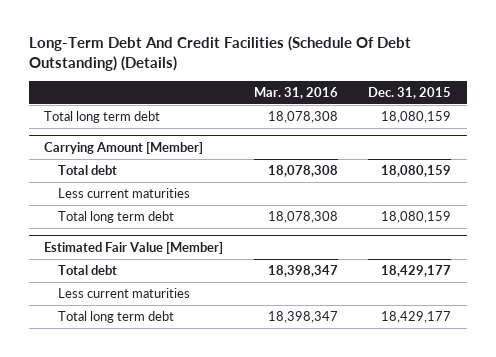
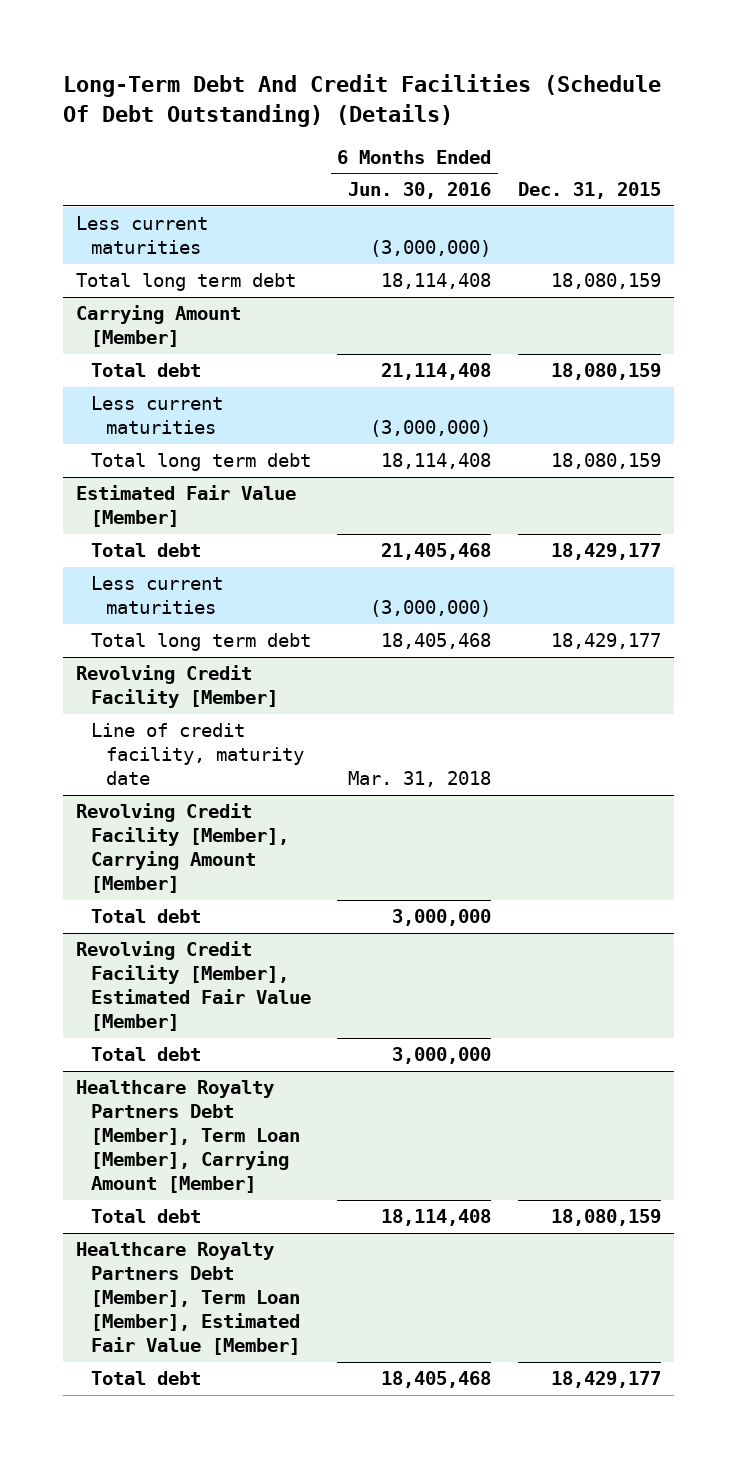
- | Mar. 31, 2016 | Dec. 31, 2015
+ | 6 Months Ended Jun. 30, 2016 | Dec. 31, 2015
+ Less current maturities | (3,000,000) |
+ Revolving Credit Facility [Member]
+ Line of credit facility, maturity date | Mar. 31, 2018 |
+ Revolving Credit Facility [Member], Carrying Amount [Member]
+ Total debt | 3,000,000 |
+ Revolving Credit Facility [Member], Estimated Fair Value [Member]
+ Total debt | 3,000,000 |
+ Healthcare Royalty Partners Debt [Member], Term Loan [Member], Carrying Amount [Member]
+ Total debt | 18,114,408 | 18,080,159
+ Healthcare Royalty Partners Debt [Member], Term Loan [Member], Estimated Fair Value [Member]
+ Total debt | 18,405,468 | 18,429,177

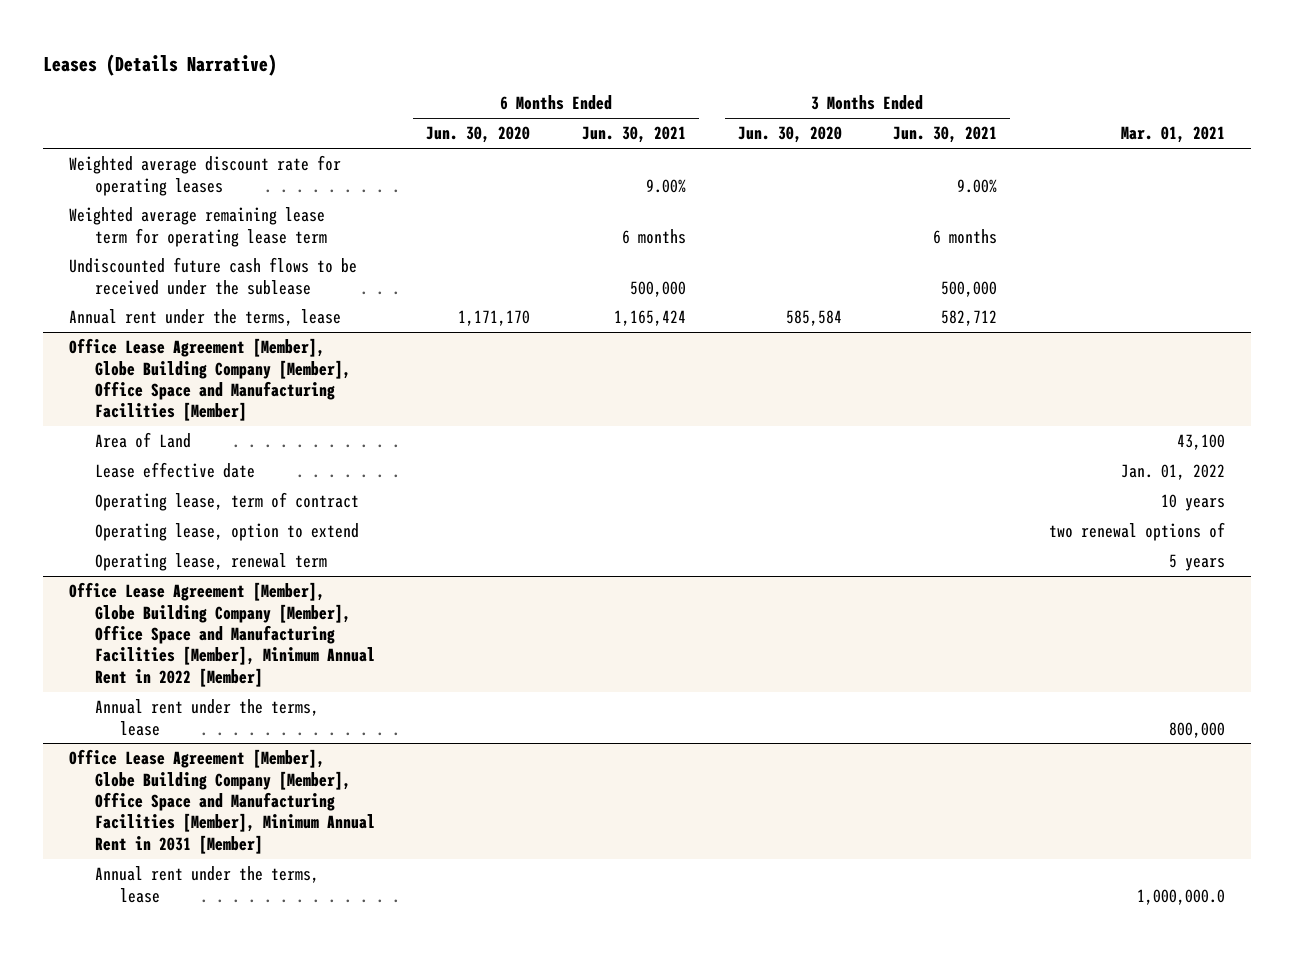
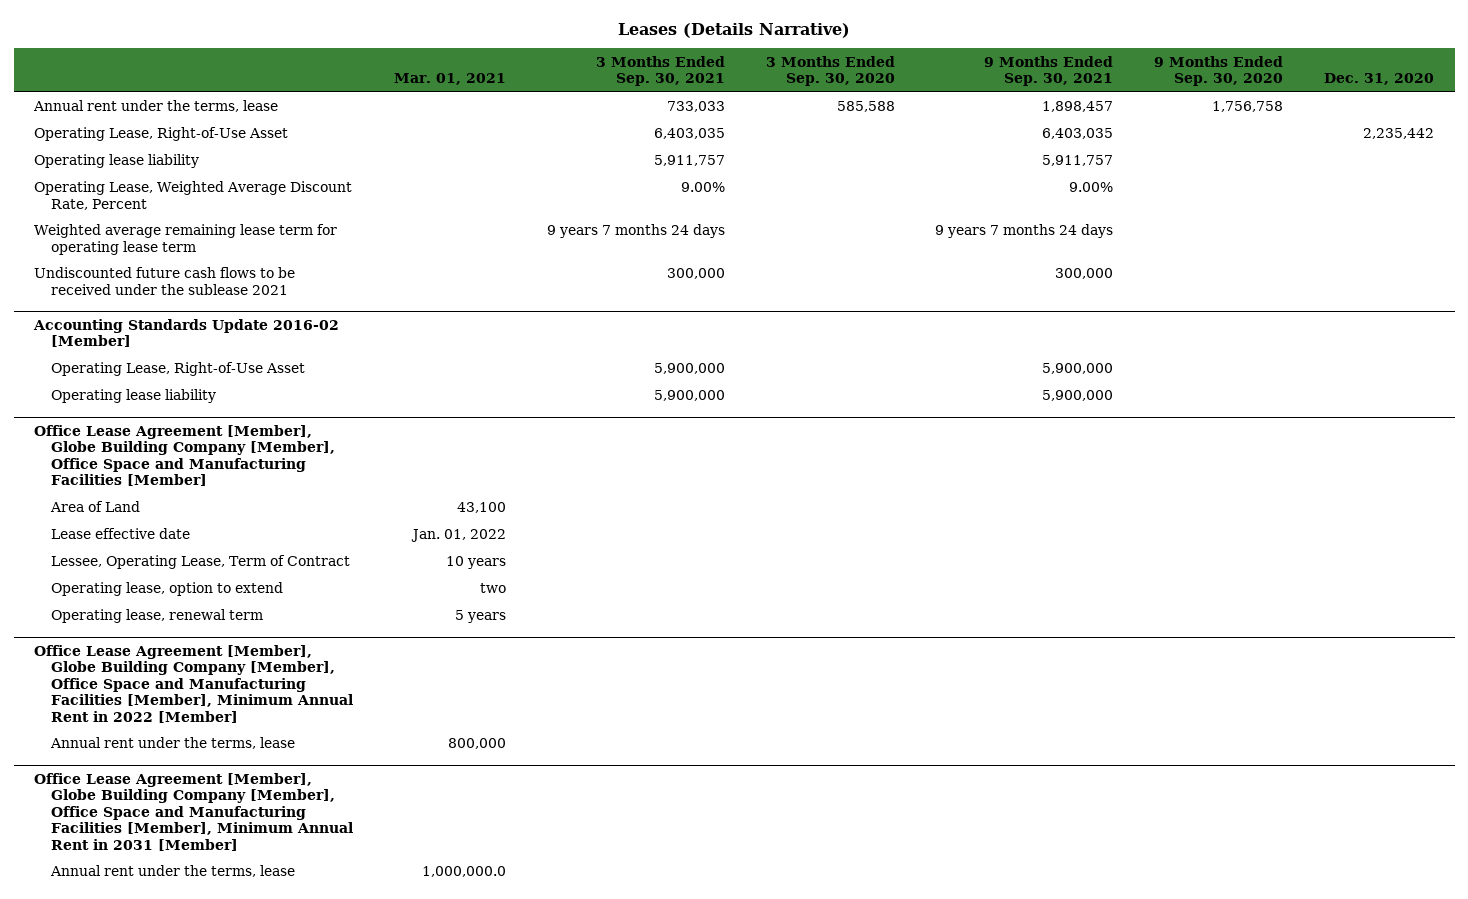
- | 6 Months Ended Jun. 30, 2020 | 6 Months Ended Jun. 30, 2021 | 3 Months Ended Jun. 30, 2020 | 3 Months Ended Jun. 30, 2021 | Mar. 01, 2021
+ | Mar. 01, 2021 | 3 Months Ended Sep. 30, 2021 | 3 Months Ended Sep. 30, 2020 | 9 Months Ended Sep. 30, 2021 | 9 Months Ended Sep. 30, 2020 | Dec. 31, 2020
- Weighted average discount rate for operating leases | | 9.00% | | 9.00% |
- Undiscounted future cash flows to be received under the sublease | | 500,000 | | 500,000 |
+ Operating Lease, Right-of-Use Asset | | 6,403,035 | | 6,403,035 | | 2,235,442
+ Operating lease liability | | 5,911,757 | | 5,911,757 | |
+ Operating Lease, Weighted Average Discount Rate, Percent | | 9.00% | | 9.00% | |
moved down: Weighted average remaining lease term for operating lease term | | 9 years 7 months 24 days | | 9 years 7 months 24 days | |
+ Undiscounted future cash flows to be received under the sublease 2021 | | 300,000 | | 300,000 | |
+ Accounting Standards Update 2016-02 [Member]
+ Operating Lease, Right-of-Use Asset | | 5,900,000 | | 5,900,000 | |
+ Operating lease liability | | 5,900,000 | | 5,900,000 | |
@ Office Lease Agreement [Member], Globe Building Company [Member], Office Space and Manufacturing Facilities [Member]
- Operating lease, term of contract | | | | | 10 years
- Operating lease, option to extend | | | | | two renewal options of
+ Lessee, Operating Lease, Term of Contract | 10 years | | | | |
+ Operating lease, option to extend | two | | | | |

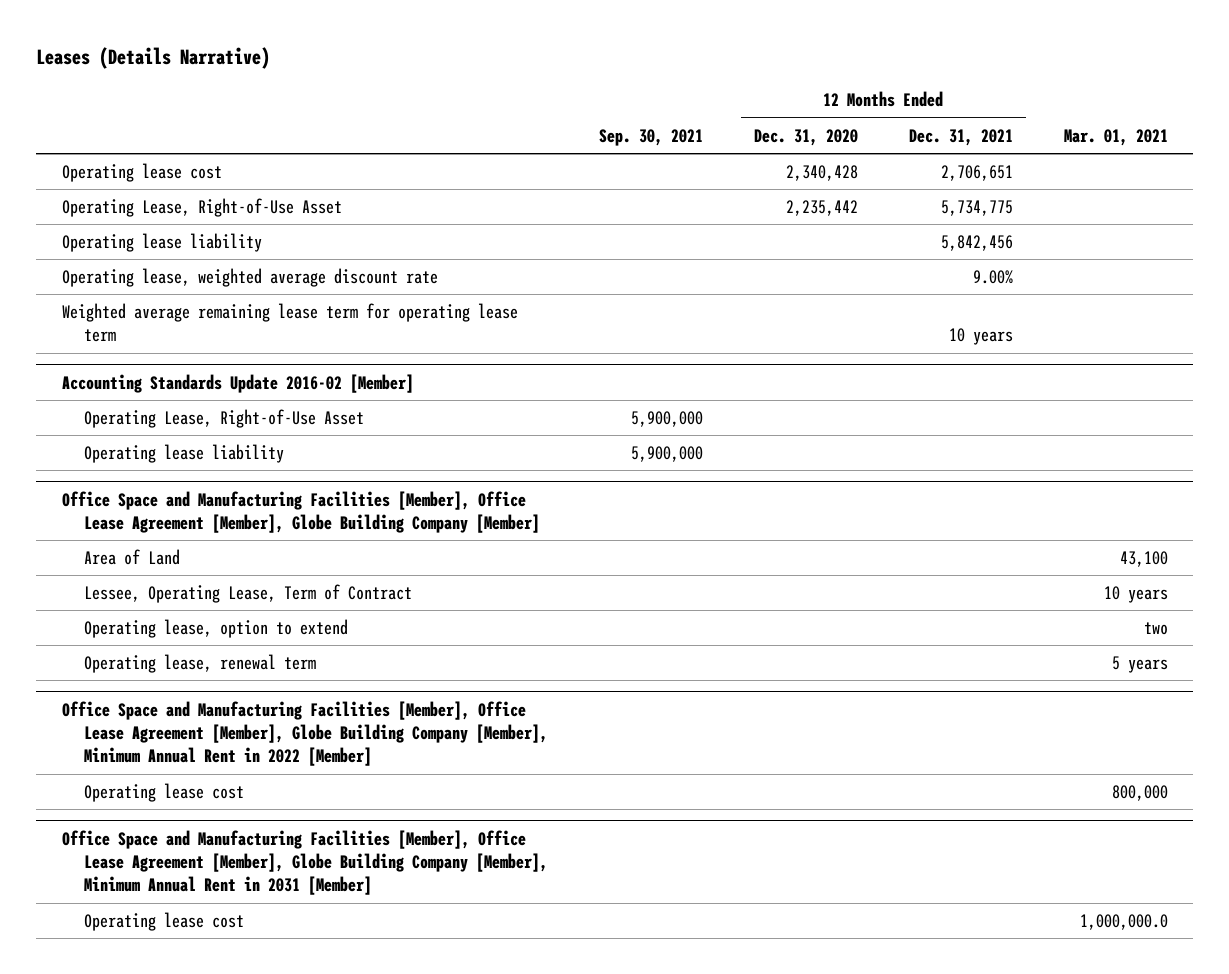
- | Mar. 01, 2021 | 3 Months Ended Sep. 30, 2021 | 3 Months Ended Sep. 30, 2020 | 9 Months Ended Sep. 30, 2021 | 9 Months Ended Sep. 30, 2020 | Dec. 31, 2020
+ | Sep. 30, 2021 | 12 Months Ended Dec. 31, 2020 | 12 Months Ended Dec. 31, 2021 | Mar. 01, 2021
- Annual rent under the terms, lease | | 733,033 | 585,588 | 1,898,457 | 1,756,758 |
+ Operating lease cost | | 2,340,428 | 2,706,651 |
- Operating Lease, Weighted Average Discount Rate, Percent | | 9.00% | | 9.00% | |
+ Operating lease, weighted average discount rate | | | 9.00% |
- Undiscounted future cash flows to be received under the sublease 2021 | | 300,000 | | 300,000 | |
- Office Lease Agreement [Member], Globe Building Company [Member], Office Space and Manufacturing Facilities [Member]
+ Office Space and Manufacturing Facilities [Member], Office Lease Agreement [Member], Globe Building Company [Member]
- Lease effective date | Jan. 01, 2022 | | | | |
- Office Lease Agreement [Member], Globe Building Company [Member], Office Space and Manufacturing Facilities [Member], Minimum Annual Rent in 2022 [Member]
- Annual rent under the terms, lease | 800,000 | | | | |
- Office Lease Agreement [Member], Globe Building Company [Member], Office Space and Manufacturing Facilities [Member], Minimum Annual Rent in 2031 [Member]
- Annual rent under the terms, lease | 1,000,000.0 | | | | |
+ Office Space and Manufacturing Facilities [Member], Office Lease Agreement [Member], Globe Building Company [Member], Minimum Annual Rent in 2022 [Member]
+ Operating lease cost | | | | 800,000
+ Office Space and Manufacturing Facilities [Member], Office Lease Agreement [Member], Globe Building Company [Member], Minimum Annual Rent in 2031 [Member]
+ Operating lease cost | | | | 1,000,000.0

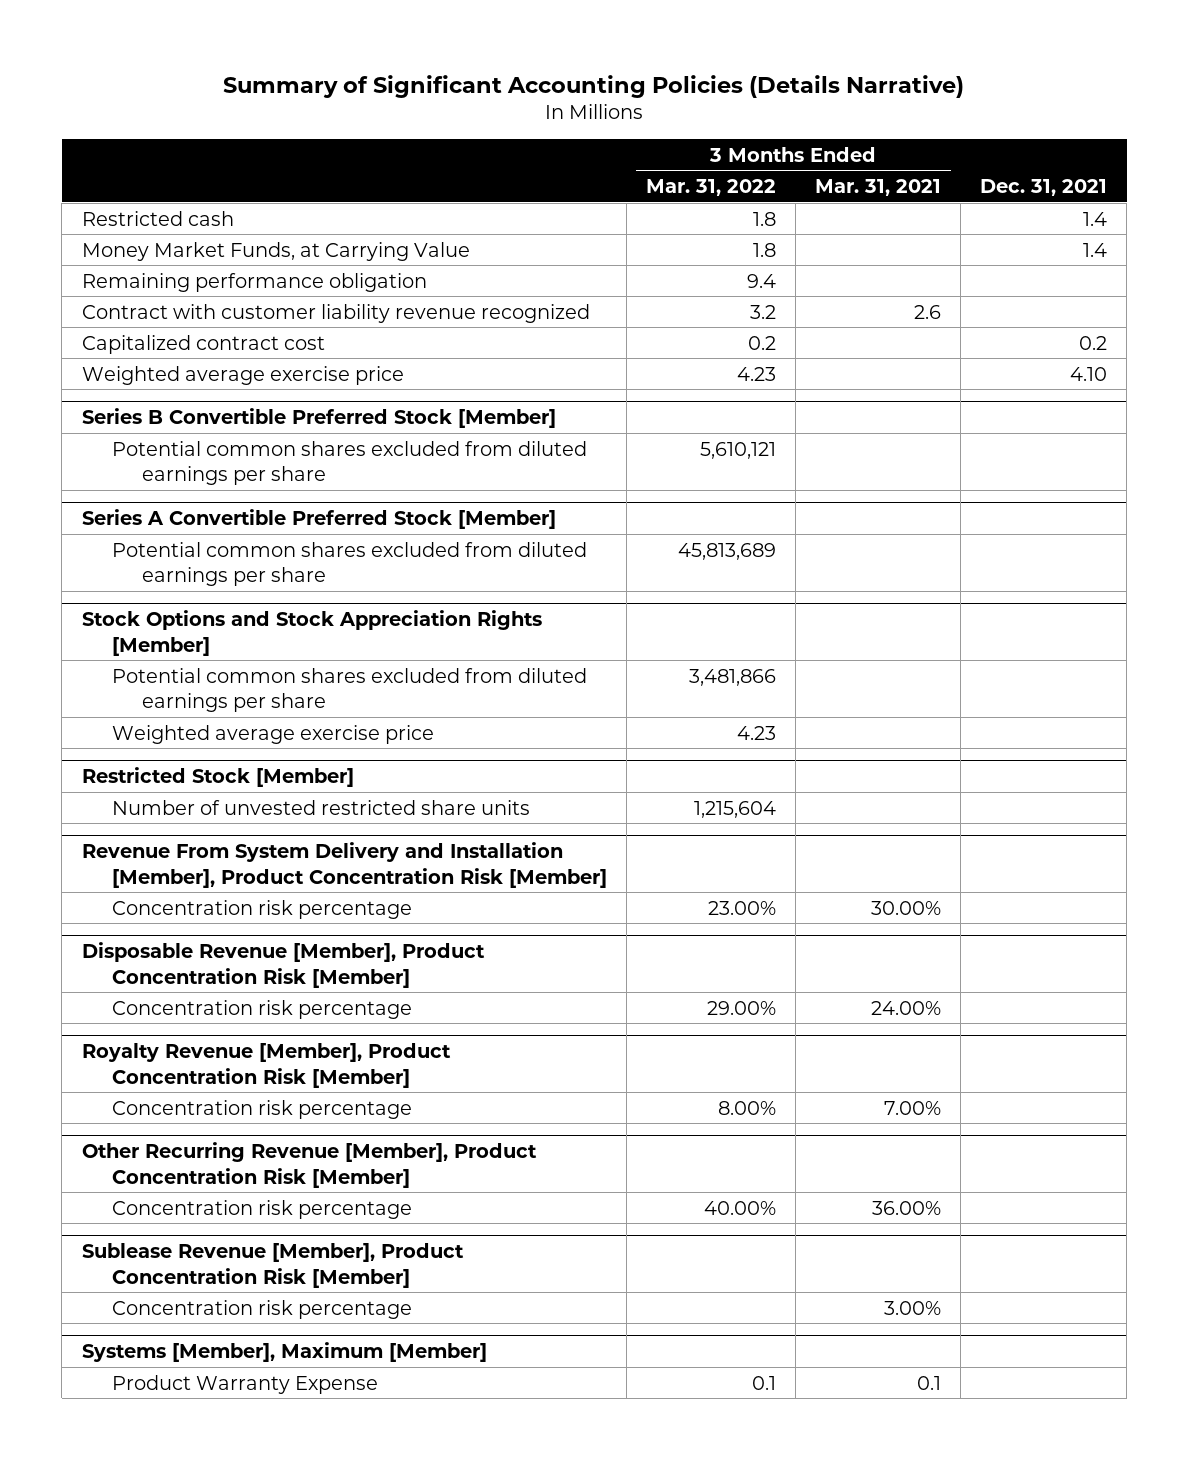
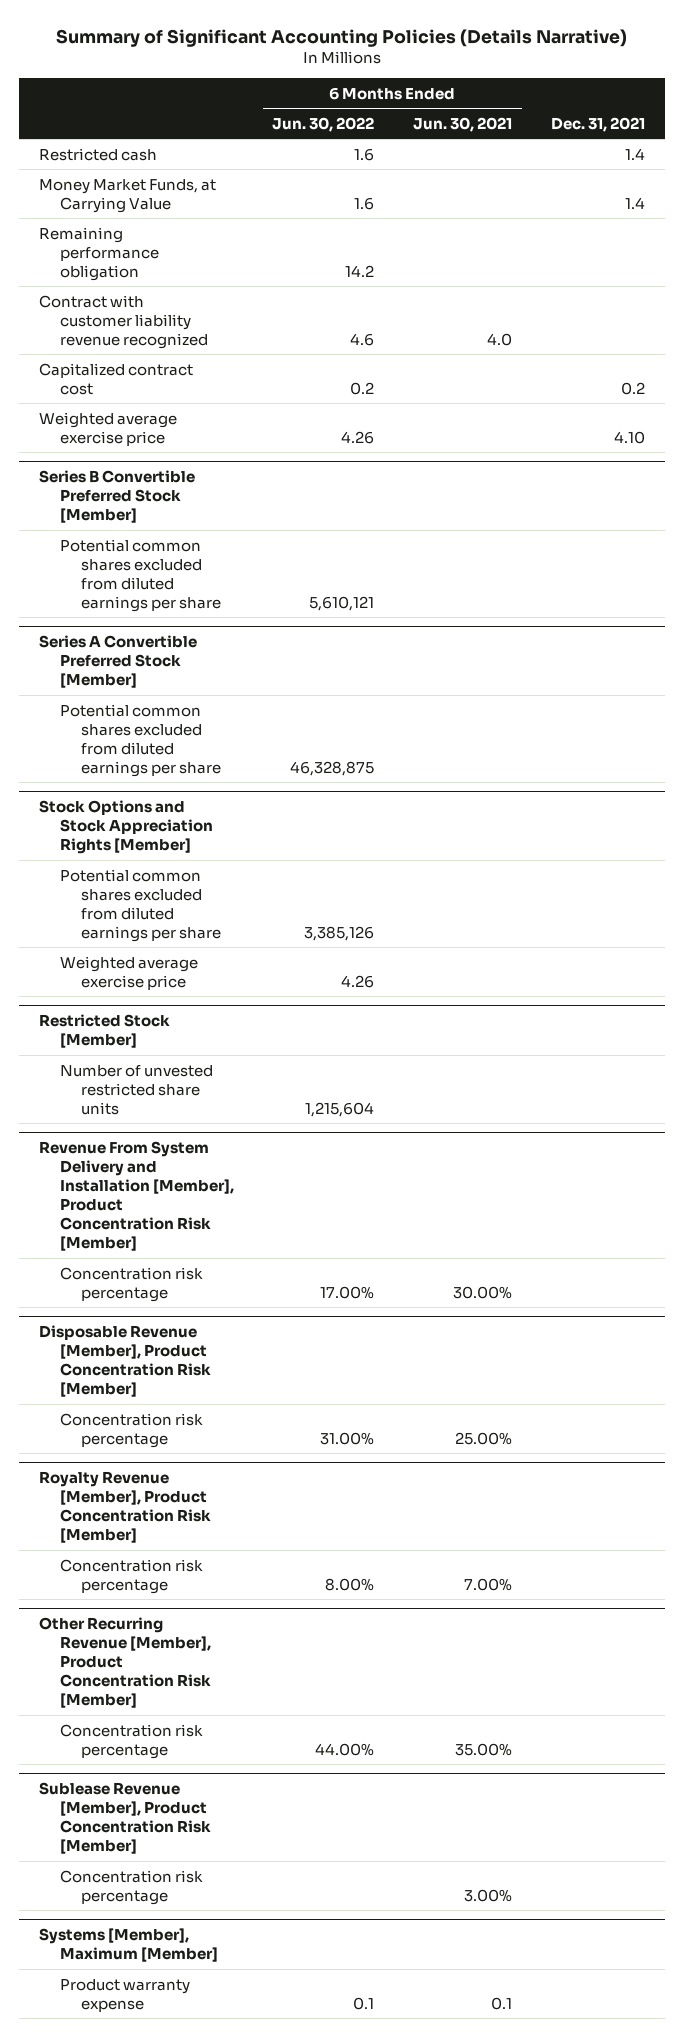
- | 3 Months Ended Mar. 31, 2022 | 3 Months Ended Mar. 31, 2021 | Dec. 31, 2021
+ | 6 Months Ended Jun. 30, 2022 | 6 Months Ended Jun. 30, 2021 | Dec. 31, 2021
@ Systems [Member], Maximum [Member]
- Product Warranty Expense | 0.1 | 0.1 |
+ Product warranty expense | 0.1 | 0.1 |

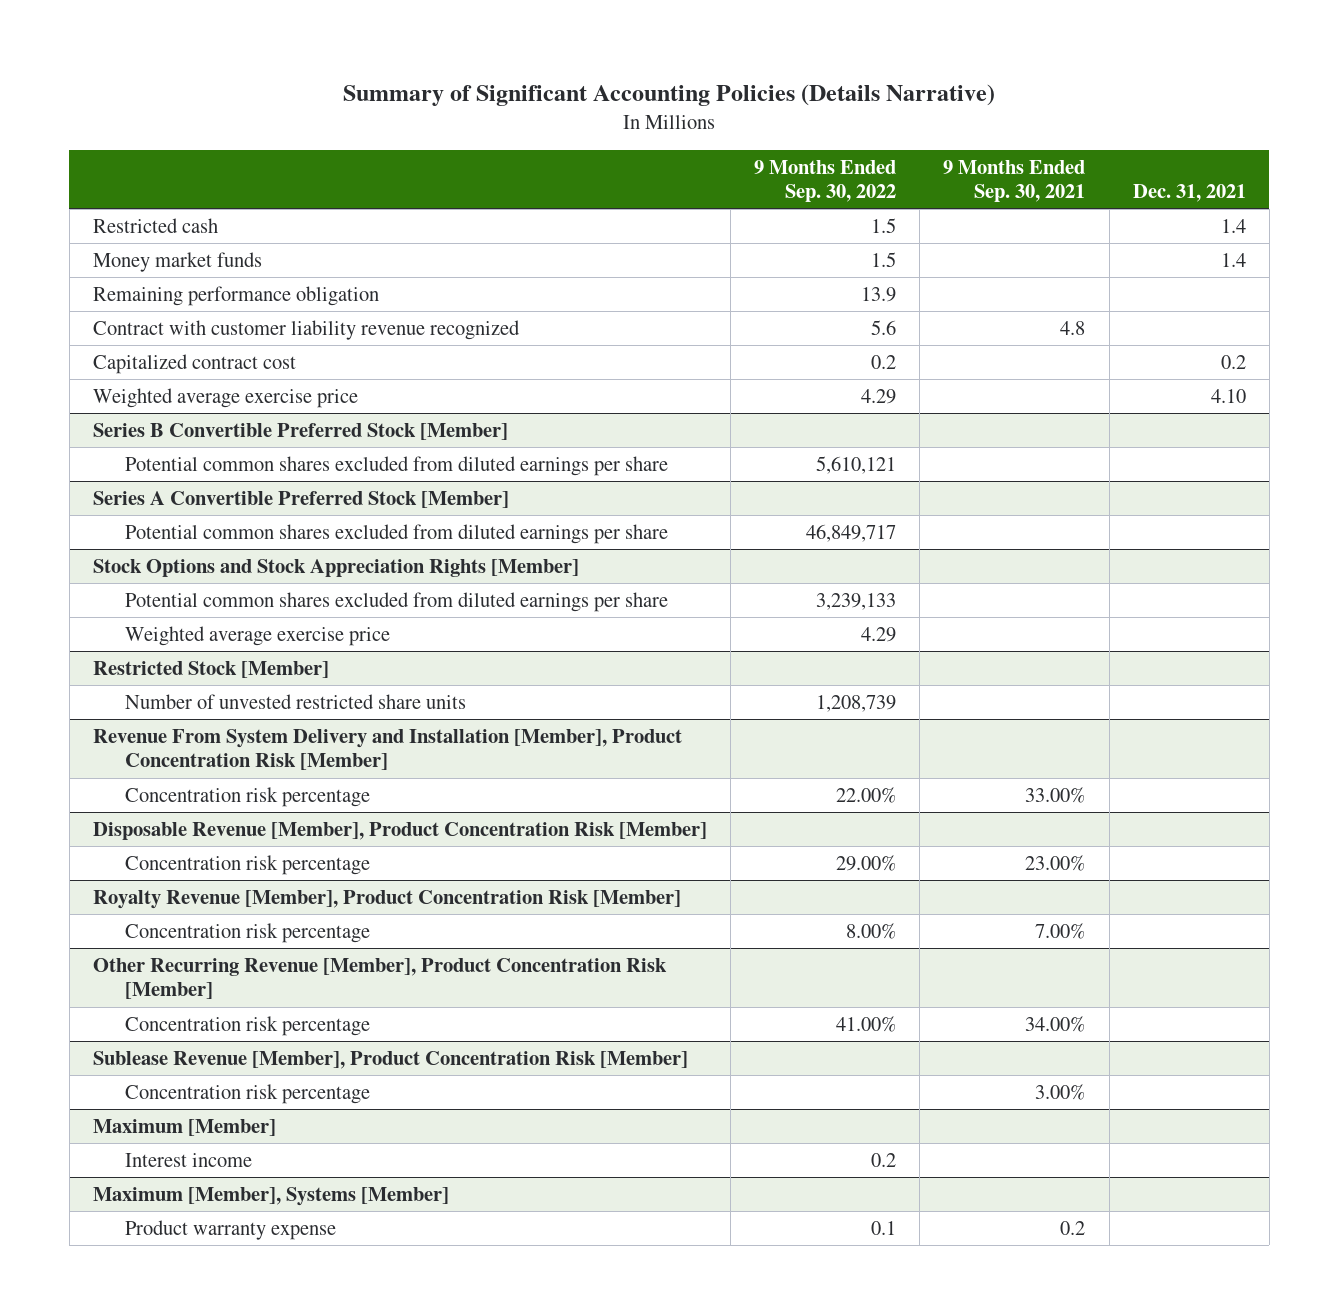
- | 6 Months Ended Jun. 30, 2022 | 6 Months Ended Jun. 30, 2021 | Dec. 31, 2021
+ | 9 Months Ended Sep. 30, 2022 | 9 Months Ended Sep. 30, 2021 | Dec. 31, 2021
- Money Market Funds, at Carrying Value | 1.6 | | 1.4
+ Money market funds | 1.5 | | 1.4
- Systems [Member], Maximum [Member]
+ Maximum [Member]
+ Interest income | 0.2 | |
+ Maximum [Member], Systems [Member]

